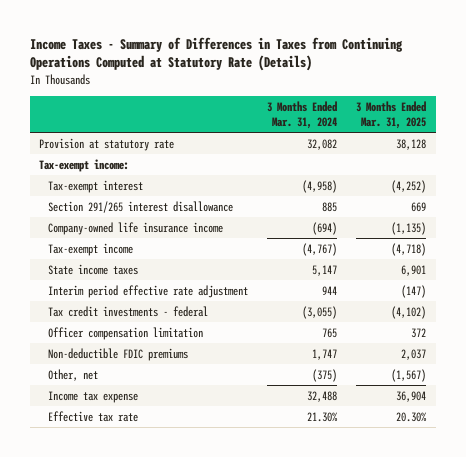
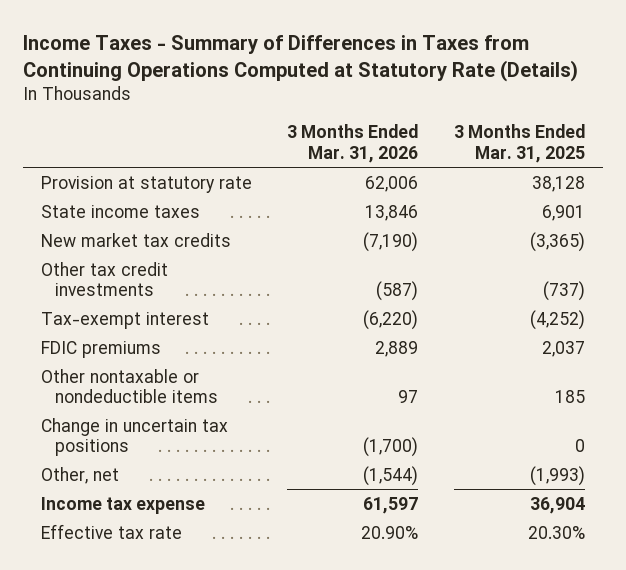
- | 3 Months Ended Mar. 31, 2024 | 3 Months Ended Mar. 31, 2025
+ | 3 Months Ended Mar. 31, 2026 | 3 Months Ended Mar. 31, 2025
- Tax-exempt income:
- Section 291/265 interest disallowance | 885 | 669
- Company-owned life insurance income | (694) | (1,135)
- Tax-exempt income | (4,767) | (4,718)
- Interim period effective rate adjustment | 944 | (147)
- Tax credit investments - federal | (3,055) | (4,102)
- Officer compensation limitation | 765 | 372
- Non-deductible FDIC premiums | 1,747 | 2,037
- Other, net | (375) | (1,567)
+ New market tax credits | (7,190) | (3,365)
+ Other tax credit investments | (587) | (737)
moved down: Tax-exempt interest | (6,220) | (4,252)
+ FDIC premiums | 2,889 | 2,037
+ Other nontaxable or nondeductible items | 97 | 185
+ Change in uncertain tax positions | (1,700) | 0
+ Other, net | (1,544) | (1,993)

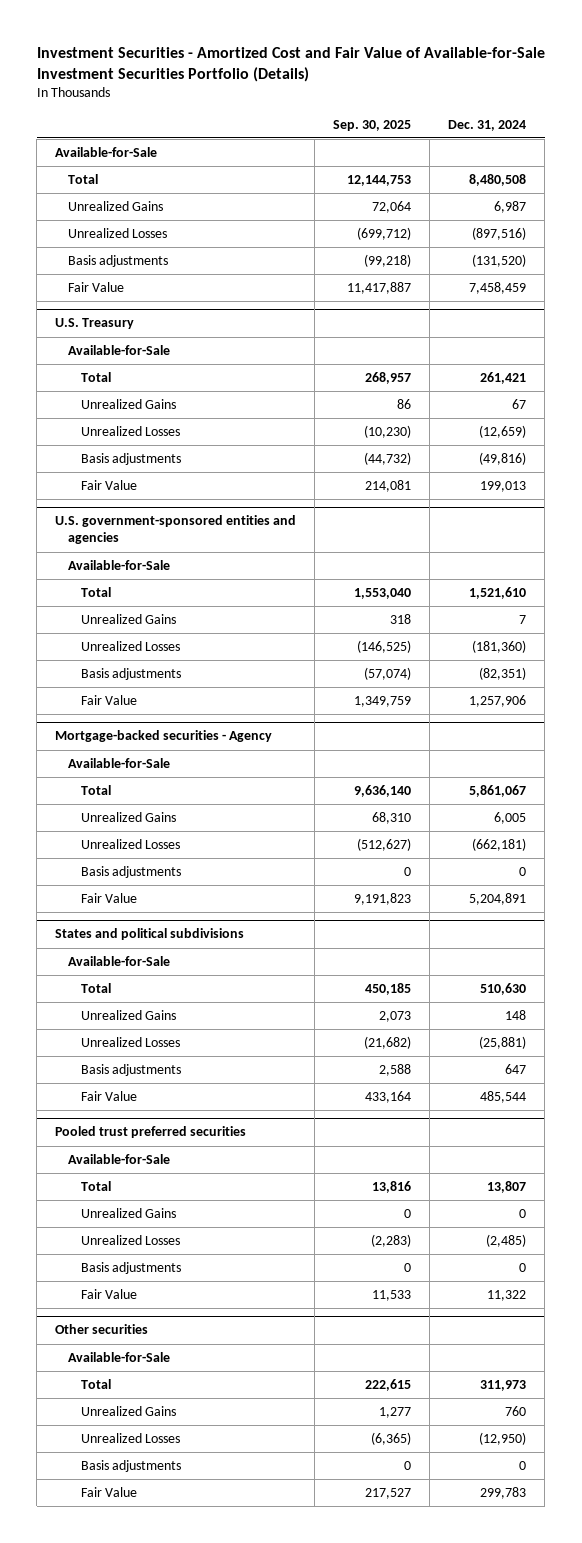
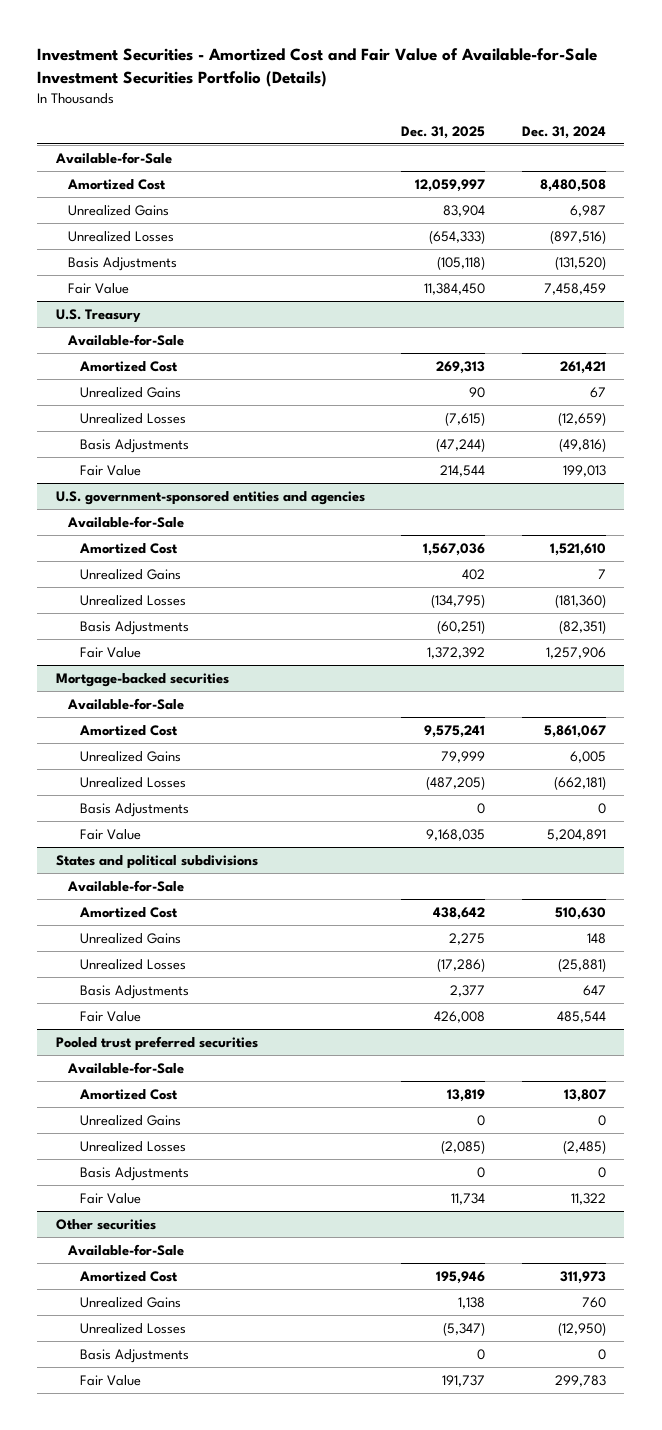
- | Sep. 30, 2025 | Dec. 31, 2024
+ | Dec. 31, 2025 | Dec. 31, 2024
- Total | 12,144,753 | 8,480,508
+ Amortized Cost | 12,059,997 | 8,480,508
- Basis adjustments | (99,218) | (131,520)
+ Basis Adjustments | (105,118) | (131,520)
@ U.S. Treasury
- Total | 268,957 | 261,421
+ Amortized Cost | 269,313 | 261,421
- Basis adjustments | (44,732) | (49,816)
+ Basis Adjustments | (47,244) | (49,816)
@ U.S. government-sponsored entities and agencies
- Total | 1,553,040 | 1,521,610
+ Amortized Cost | 1,567,036 | 1,521,610
- Basis adjustments | (57,074) | (82,351)
+ Basis Adjustments | (60,251) | (82,351)
- Mortgage-backed securities - Agency
+ Mortgage-backed securities
- Total | 9,636,140 | 5,861,067
+ Amortized Cost | 9,575,241 | 5,861,067
- Basis adjustments | 0 | 0
+ Basis Adjustments | 0 | 0
@ States and political subdivisions
- Total | 450,185 | 510,630
+ Amortized Cost | 438,642 | 510,630
- Basis adjustments | 2,588 | 647
+ Basis Adjustments | 2,377 | 647
@ Pooled trust preferred securities
- Total | 13,816 | 13,807
+ Amortized Cost | 13,819 | 13,807
- Basis adjustments | 0 | 0
+ Basis Adjustments | 0 | 0
@ Other securities
- Total | 222,615 | 311,973
+ Amortized Cost | 195,946 | 311,973
- Basis adjustments | 0 | 0
+ Basis Adjustments | 0 | 0

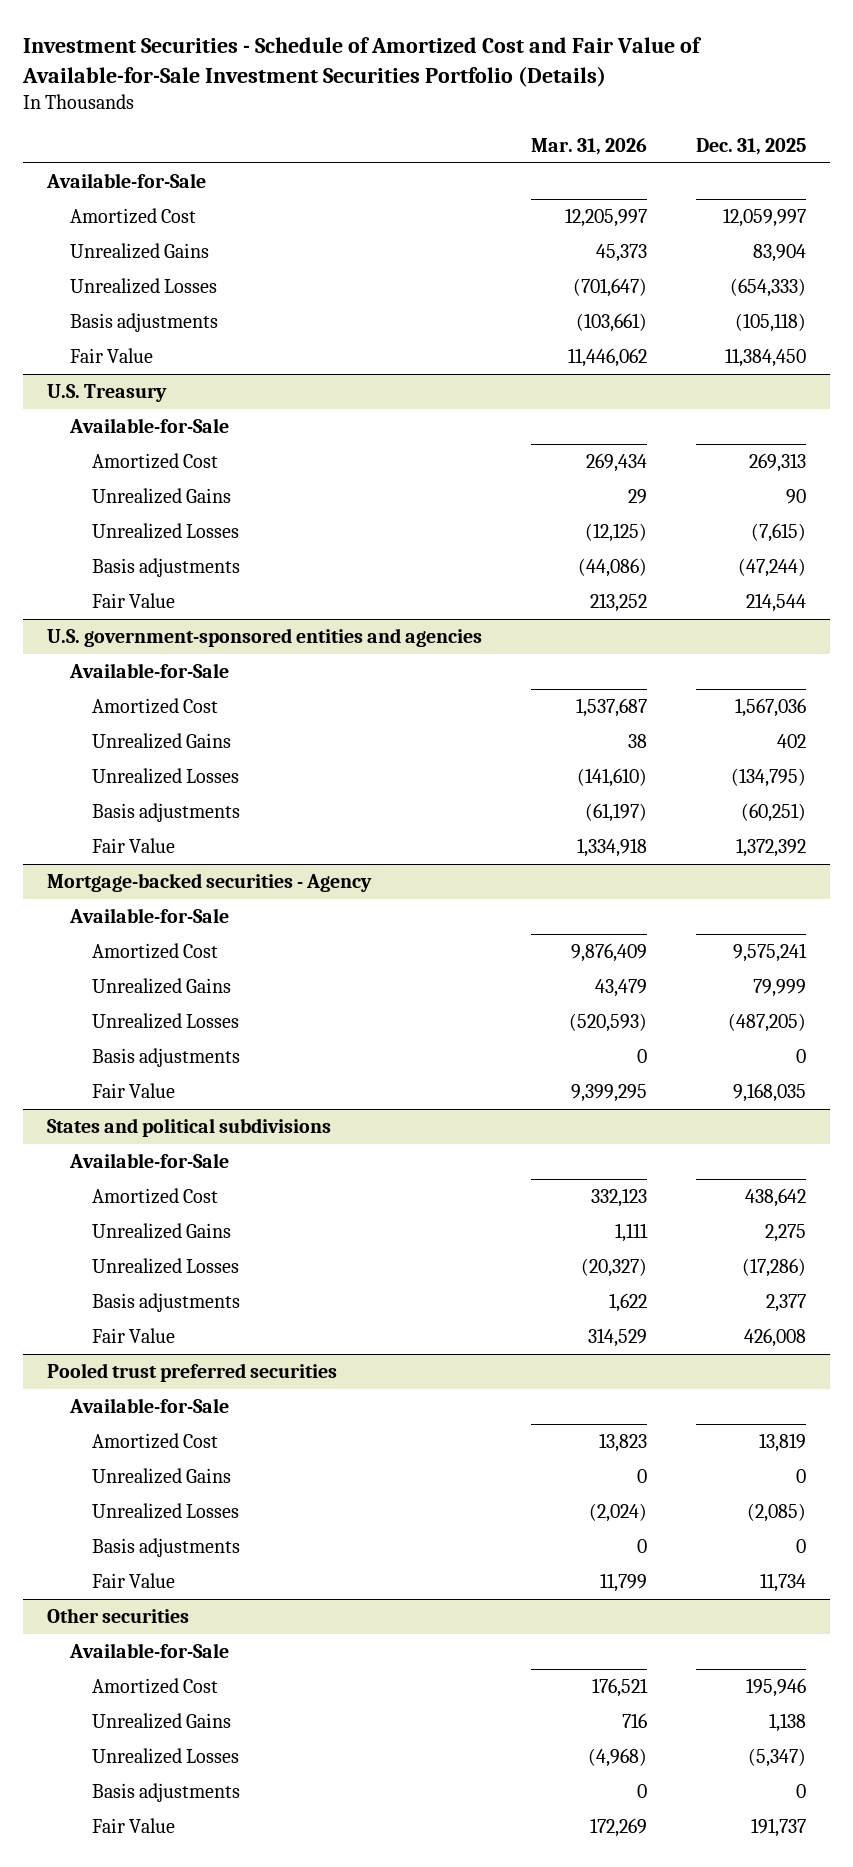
- Investment Securities - Amortized Cost and Fair Value of Available-for-Sale Investment Securities Portfolio (Details)
+ Investment Securities - Schedule of Amortized Cost and Fair Value of Available-for-Sale Investment Securities Portfolio (Details)
- | Dec. 31, 2025 | Dec. 31, 2024
+ | Mar. 31, 2026 | Dec. 31, 2025
- Basis Adjustments | (105,118) | (131,520)
+ Basis adjustments | (103,661) | (105,118)
@ U.S. Treasury
- Basis Adjustments | (47,244) | (49,816)
+ Basis adjustments | (44,086) | (47,244)
@ U.S. government-sponsored entities and agencies
- Basis Adjustments | (60,251) | (82,351)
+ Basis adjustments | (61,197) | (60,251)
- Mortgage-backed securities
+ Mortgage-backed securities - Agency
- Basis Adjustments | 0 | 0
+ Basis adjustments | 0 | 0
@ States and political subdivisions
- Basis Adjustments | 2,377 | 647
+ Basis adjustments | 1,622 | 2,377
@ Pooled trust preferred securities
- Basis Adjustments | 0 | 0
+ Basis adjustments | 0 | 0
@ Other securities
- Basis Adjustments | 0 | 0
+ Basis adjustments | 0 | 0

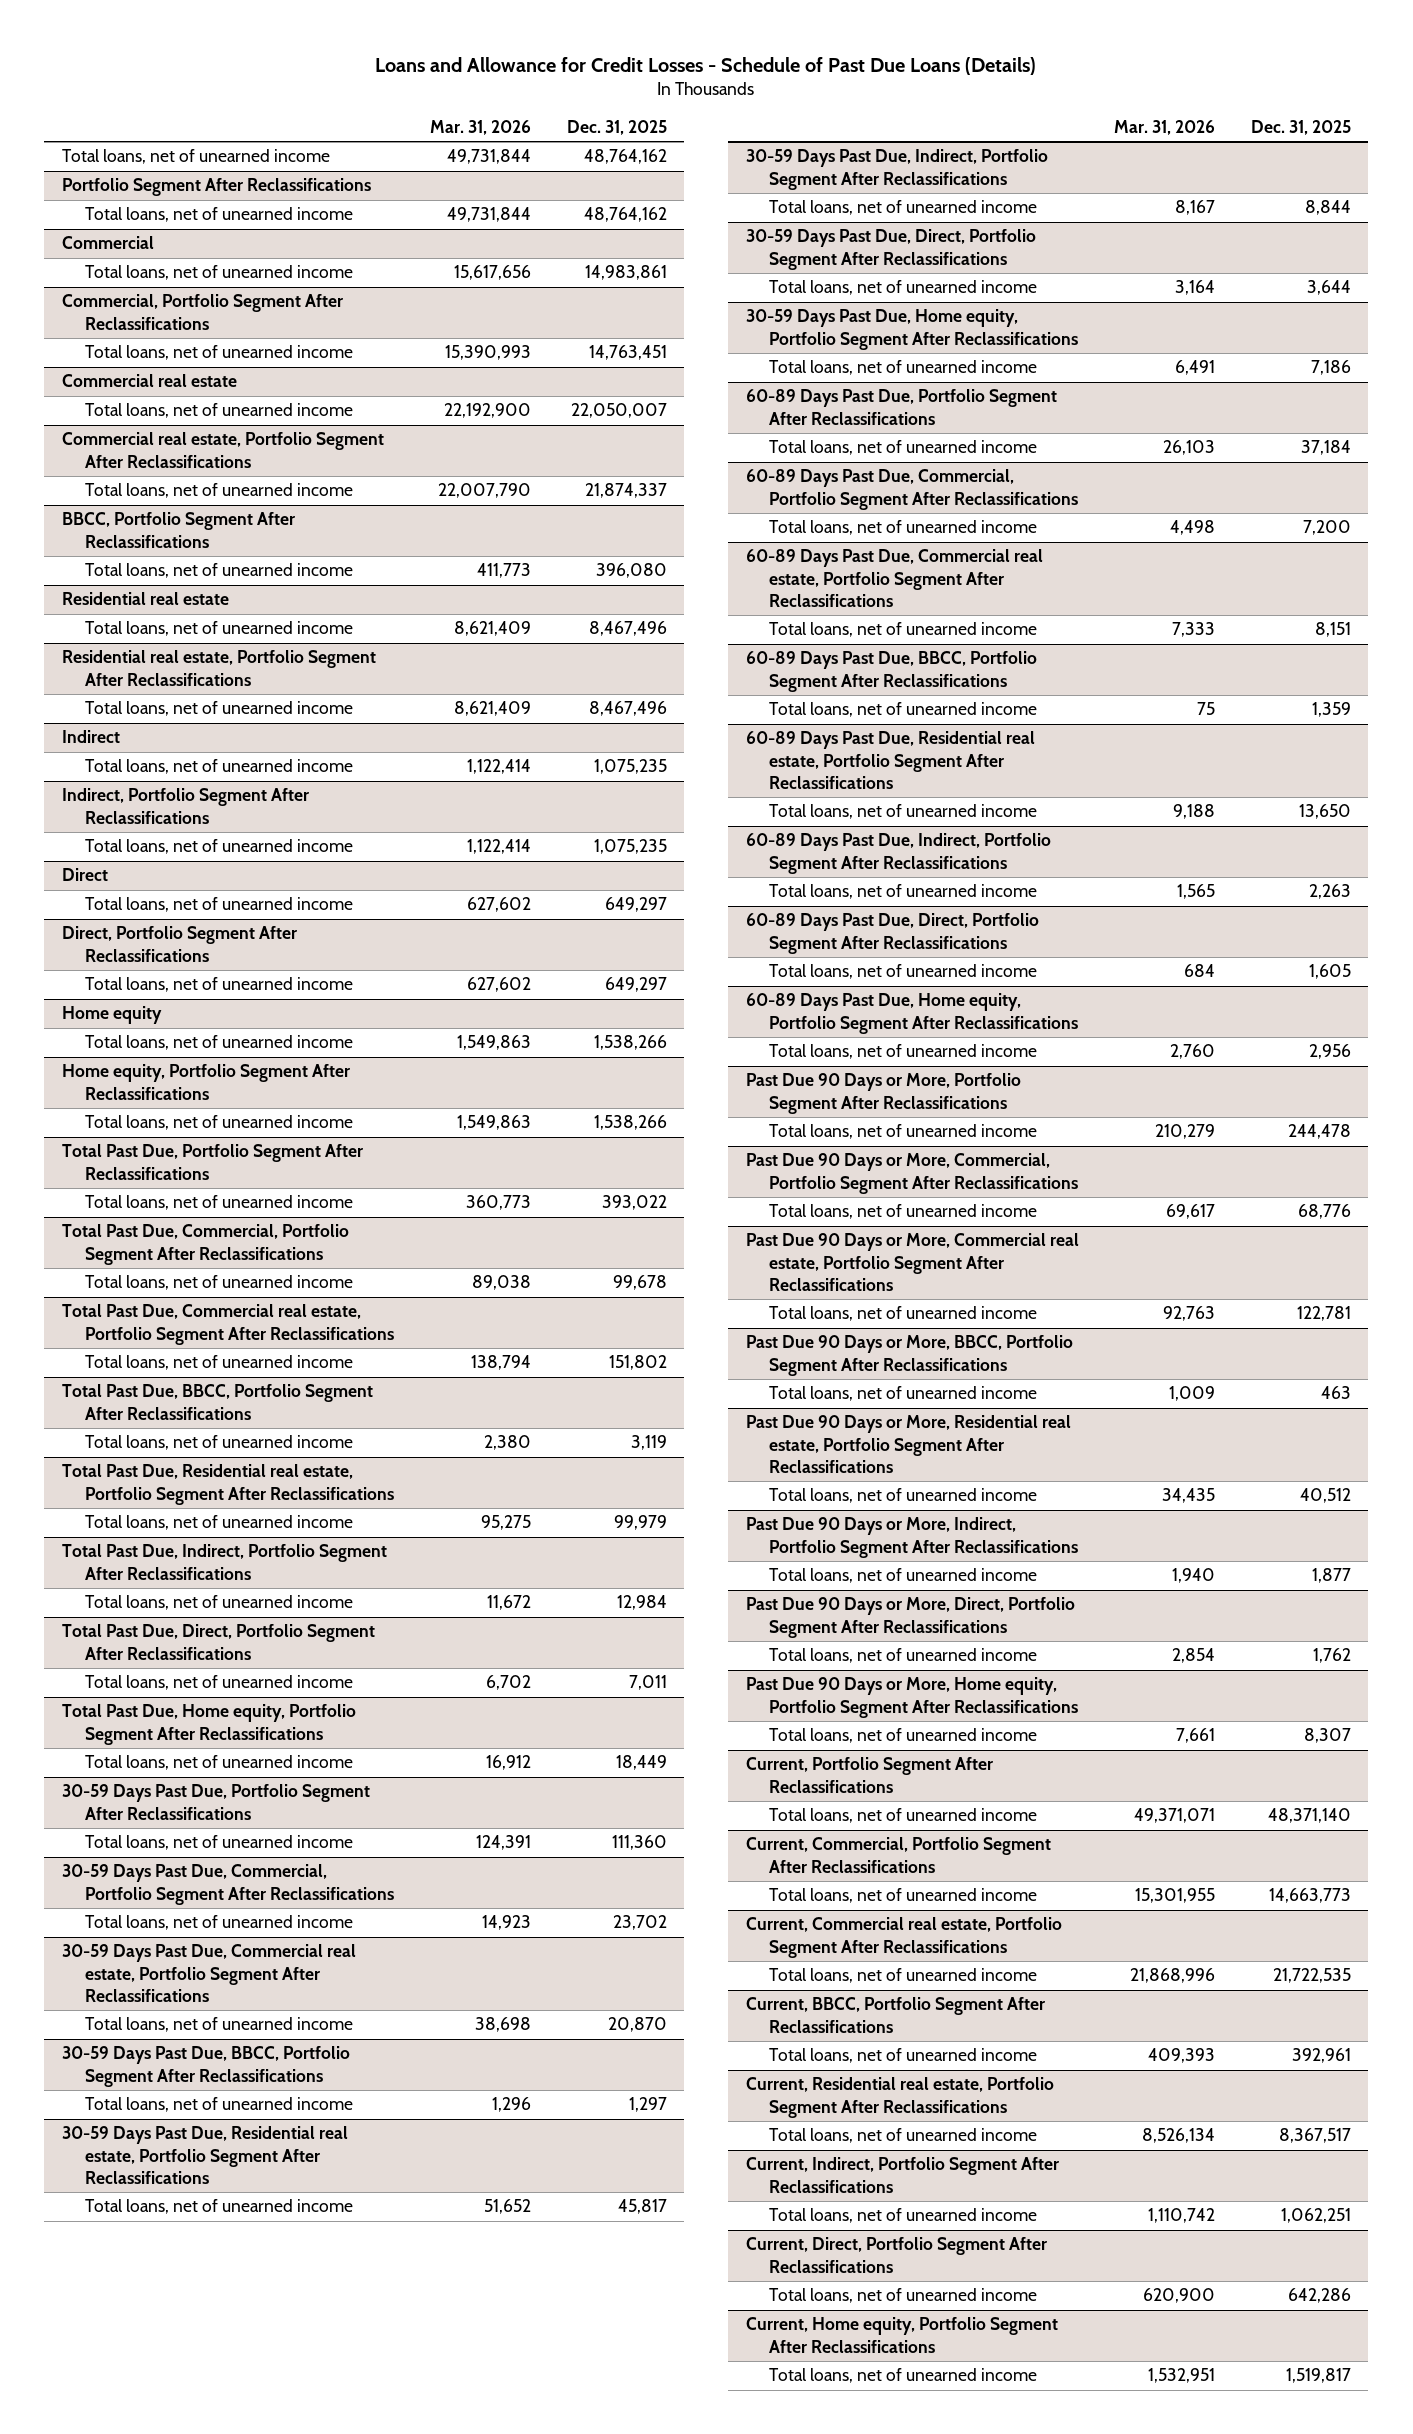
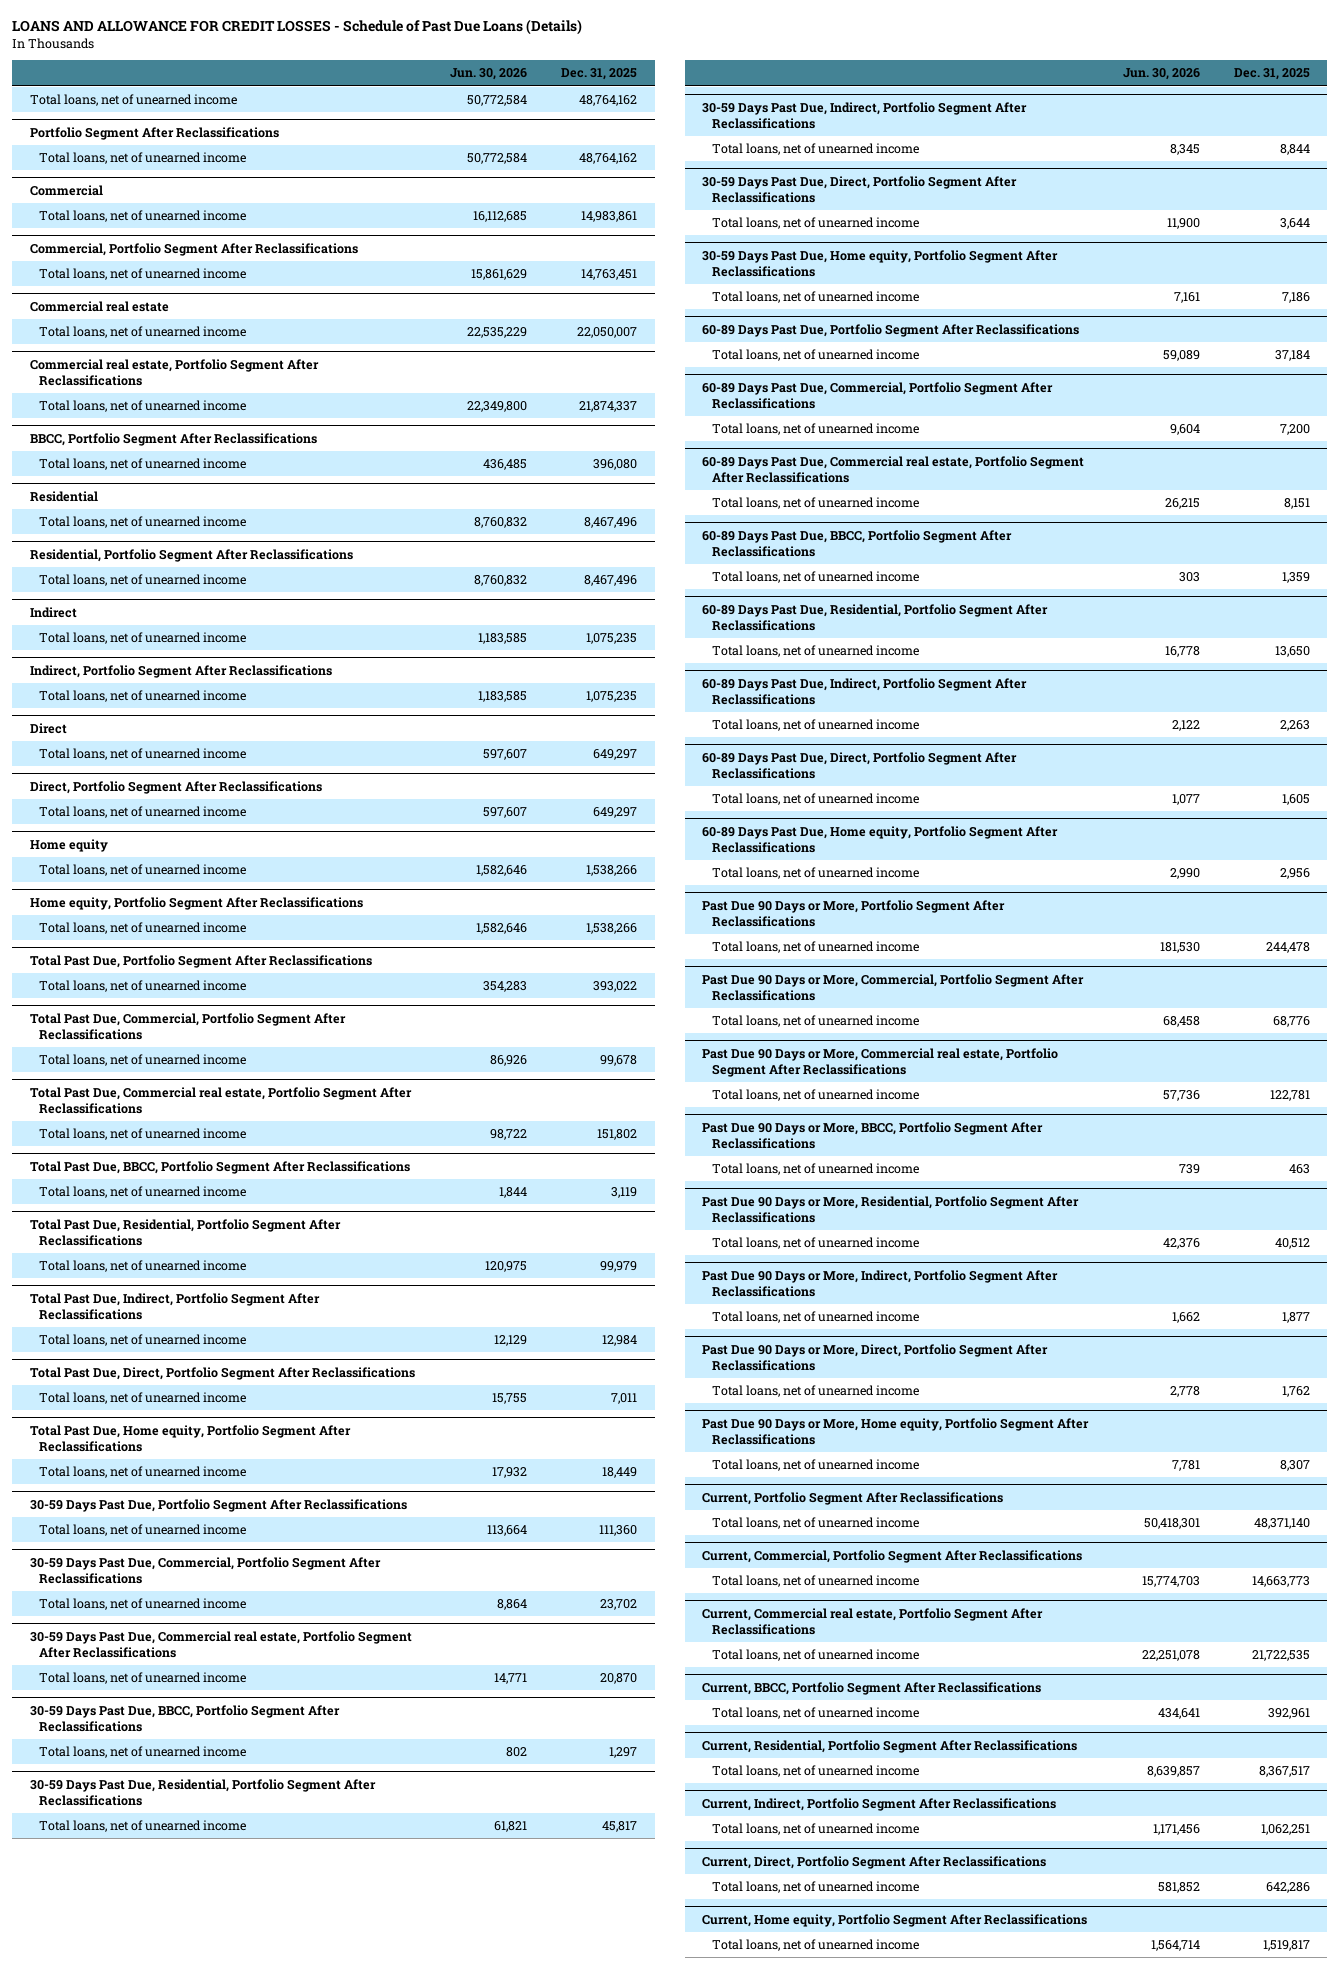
- Loans and Allowance for Credit Losses - Schedule of Past Due Loans (Details)
+ LOANS AND ALLOWANCE FOR CREDIT LOSSES - Schedule of Past Due Loans (Details)
- | Mar. 31, 2026 | Dec. 31, 2025
+ | Jun. 30, 2026 | Dec. 31, 2025
- Residential real estate
+ Residential
- Residential real estate, Portfolio Segment After Reclassifications
+ Residential, Portfolio Segment After Reclassifications
- Total Past Due, Residential real estate, Portfolio Segment After Reclassifications
+ Total Past Due, Residential, Portfolio Segment After Reclassifications
- 30-59 Days Past Due, Residential real estate, Portfolio Segment After Reclassifications
+ 30-59 Days Past Due, Residential, Portfolio Segment After Reclassifications
- 60-89 Days Past Due, Residential real estate, Portfolio Segment After Reclassifications
+ 60-89 Days Past Due, Residential, Portfolio Segment After Reclassifications
- Past Due 90 Days or More, Residential real estate, Portfolio Segment After Reclassifications
+ Past Due 90 Days or More, Residential, Portfolio Segment After Reclassifications
- Current, Residential real estate, Portfolio Segment After Reclassifications
+ Current, Residential, Portfolio Segment After Reclassifications

